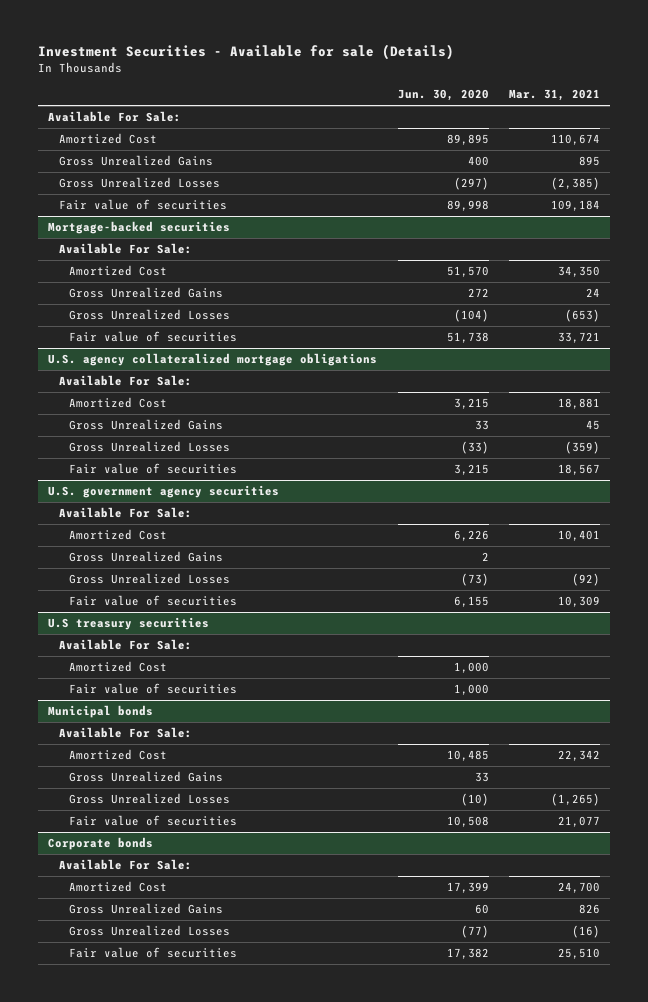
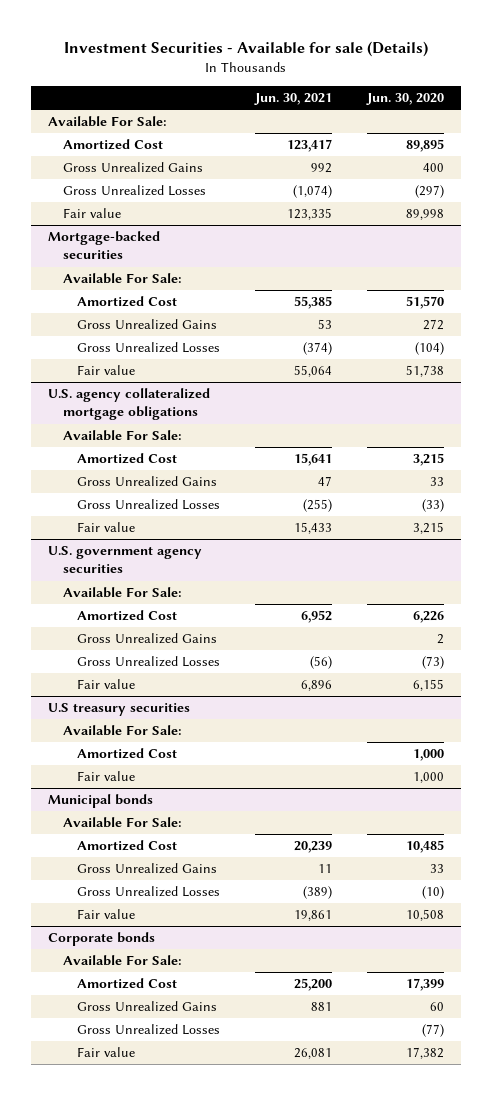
- | Jun. 30, 2020 | Mar. 31, 2021
+ | Jun. 30, 2021 | Jun. 30, 2020
- Fair value of securities | 89,998 | 109,184
+ Fair value | 123,335 | 89,998
@ Mortgage-backed securities
- Fair value of securities | 51,738 | 33,721
+ Fair value | 55,064 | 51,738
@ U.S. agency collateralized mortgage obligations
- Fair value of securities | 3,215 | 18,567
+ Fair value | 15,433 | 3,215
@ U.S. government agency securities
- Fair value of securities | 6,155 | 10,309
+ Fair value | 6,896 | 6,155
@ U.S treasury securities
- Fair value of securities | 1,000 |
+ Fair value | | 1,000
@ Municipal bonds
- Fair value of securities | 10,508 | 21,077
+ Fair value | 19,861 | 10,508
@ Corporate bonds
- Fair value of securities | 17,382 | 25,510
+ Fair value | 26,081 | 17,382

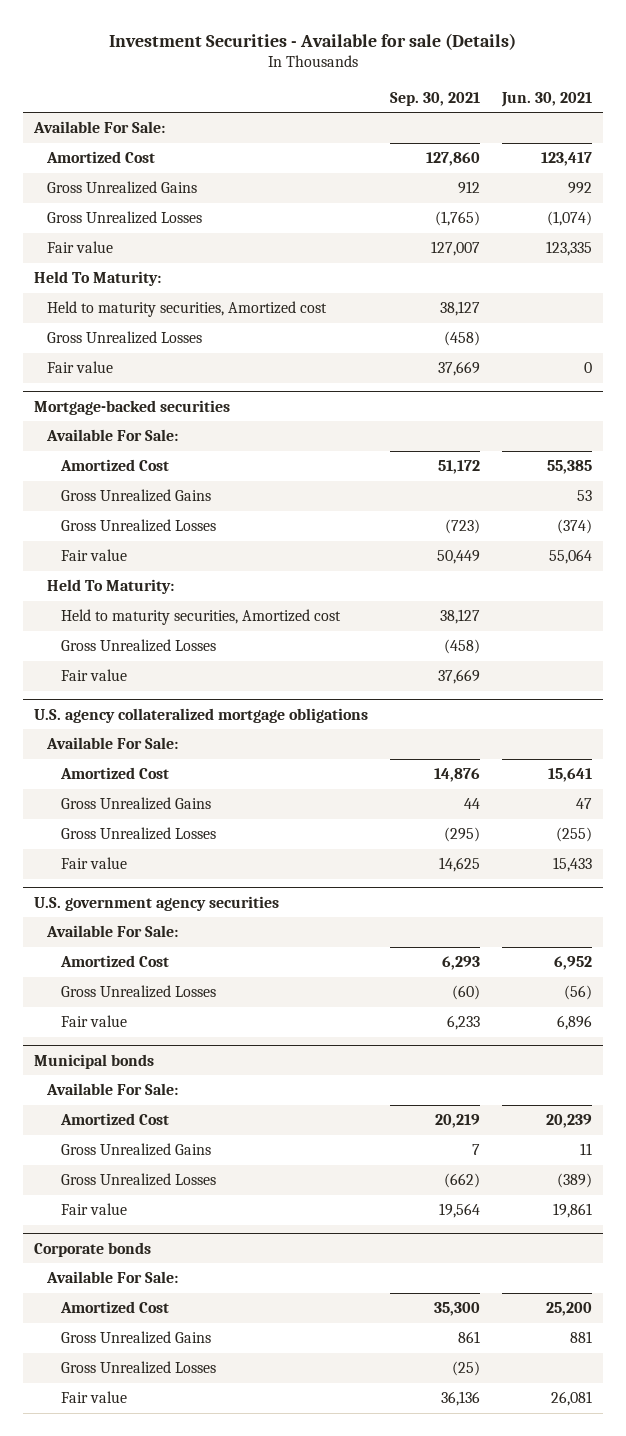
- | Jun. 30, 2021 | Jun. 30, 2020
+ | Sep. 30, 2021 | Jun. 30, 2021
+ Held To Maturity:
+ Held to maturity securities, Amortized cost | 38,127 |
+ Gross Unrealized Losses | (458) |
+ Fair value | 37,669 | 0
@ Mortgage-backed securities
+ Held To Maturity:
+ Held to maturity securities, Amortized cost | 38,127 |
+ Gross Unrealized Losses | (458) |
+ Fair value | 37,669 |
@ U.S. government agency securities
- Gross Unrealized Gains | | 2
- U.S treasury securities
- Available For Sale:
- Amortized Cost | | 1,000
- Fair value | | 1,000

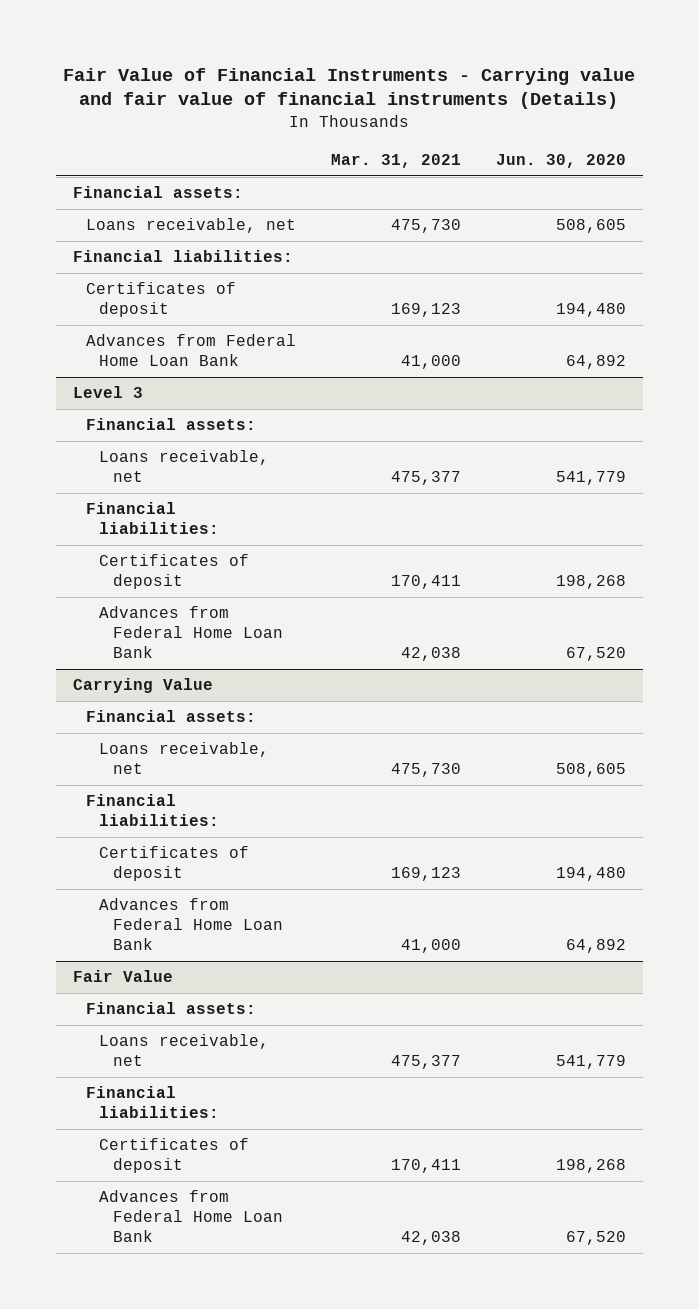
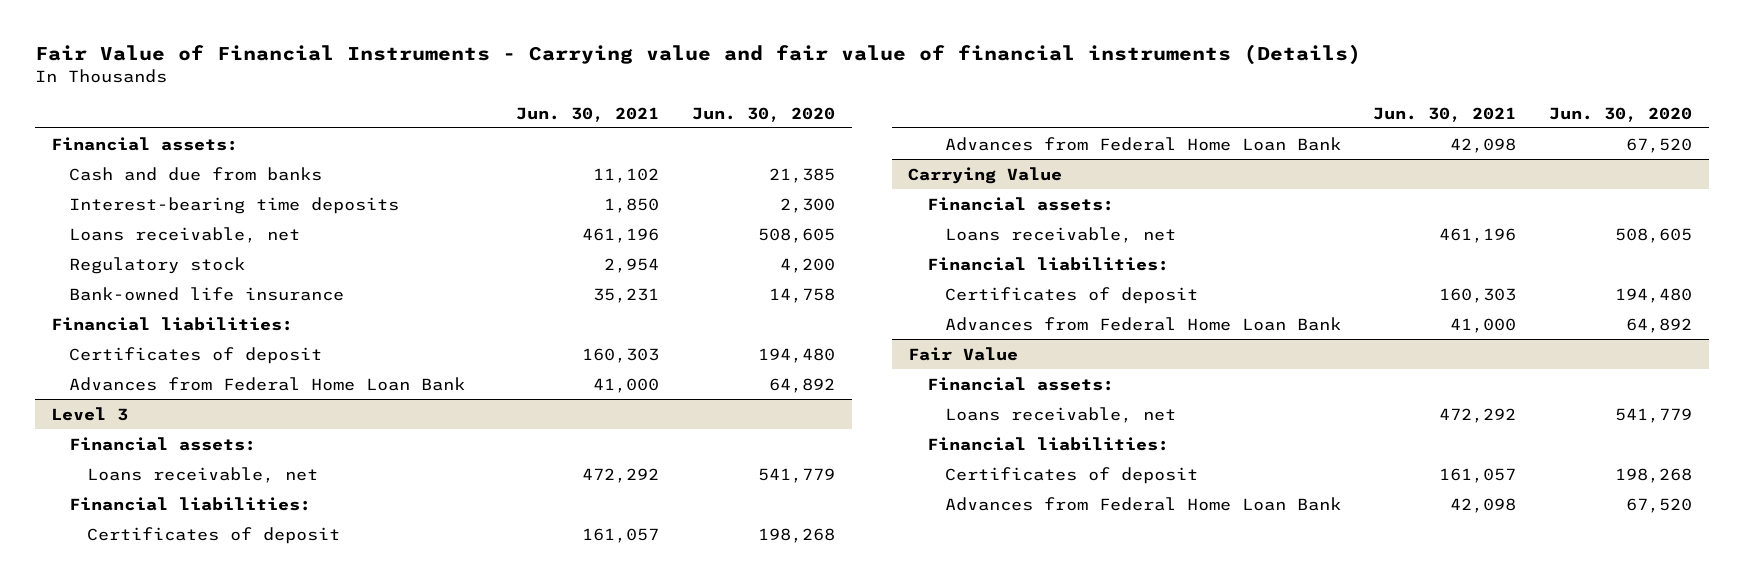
- | Mar. 31, 2021 | Jun. 30, 2020
+ | Jun. 30, 2021 | Jun. 30, 2020
+ Cash and due from banks | 11,102 | 21,385
+ Interest-bearing time deposits | 1,850 | 2,300
+ Regulatory stock | 2,954 | 4,200
+ Bank-owned life insurance | 35,231 | 14,758

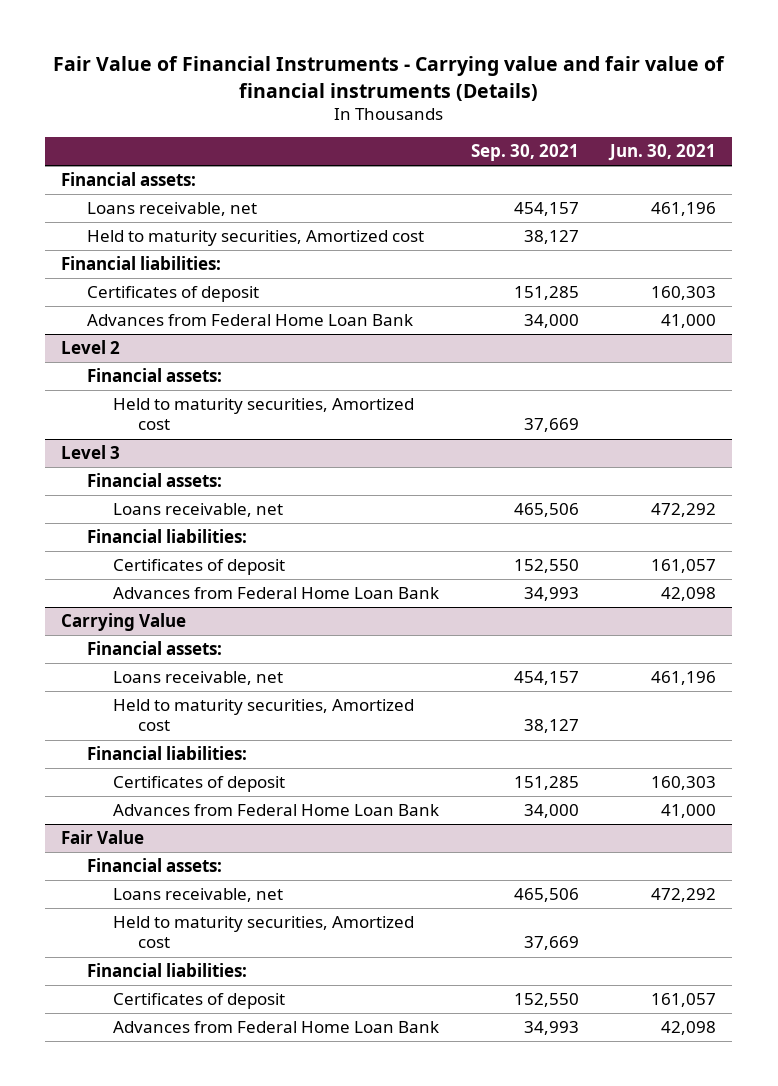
- | Jun. 30, 2021 | Jun. 30, 2020
+ | Sep. 30, 2021 | Jun. 30, 2021
- Cash and due from banks | 11,102 | 21,385
- Interest-bearing time deposits | 1,850 | 2,300
- Regulatory stock | 2,954 | 4,200
- Bank-owned life insurance | 35,231 | 14,758
+ Held to maturity securities, Amortized cost | 38,127 |
+ Level 2
+ Financial assets:
+ Held to maturity securities, Amortized cost | 37,669 |
@ Carrying Value
+ Held to maturity securities, Amortized cost | 38,127 |
@ Fair Value
+ Held to maturity securities, Amortized cost | 37,669 |

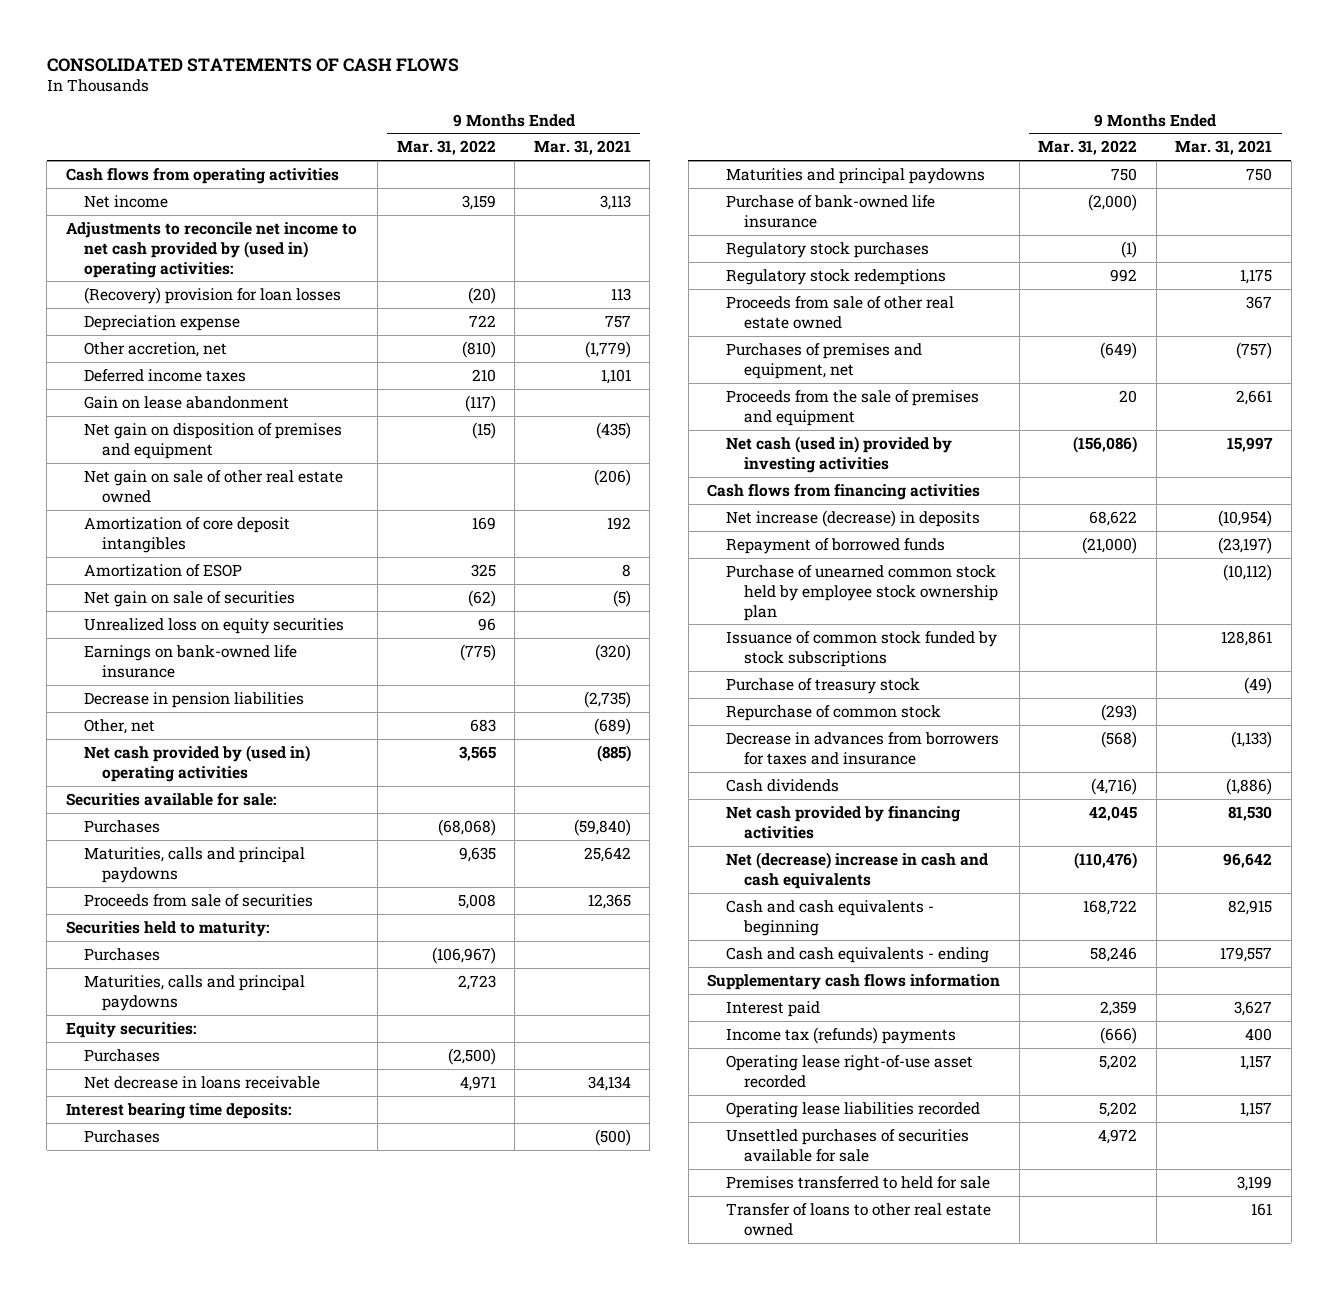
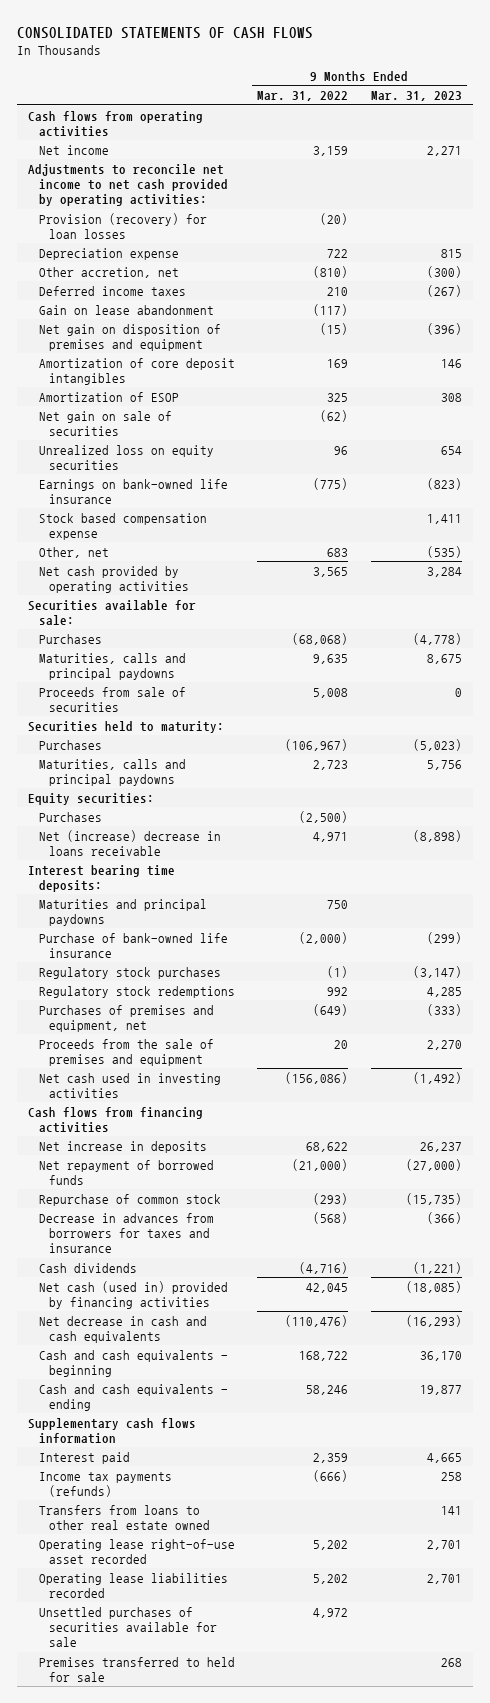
- | 9 Months Ended Mar. 31, 2022 | 9 Months Ended Mar. 31, 2021
+ | 9 Months Ended Mar. 31, 2022 | 9 Months Ended Mar. 31, 2023
- Adjustments to reconcile net income to net cash provided by (used in) operating activities:
- (Recovery) provision for loan losses | (20) | 113
+ Adjustments to reconcile net income to net cash provided by operating activities:
+ Provision (recovery) for loan losses | (20) |
- Net gain on sale of other real estate owned | | (206)
- Decrease in pension liabilities | | (2,735)
+ Stock based compensation expense | | 1,411
- Net cash provided by (used in) operating activities | 3,565 | (885)
+ Net cash provided by operating activities | 3,565 | 3,284
- Net decrease in loans receivable | 4,971 | 34,134
+ Net (increase) decrease in loans receivable | 4,971 | (8,898)
- Purchases | | (500)
- Proceeds from sale of other real estate owned | | 367
- Net cash (used in) provided by investing activities | (156,086) | 15,997
+ Net cash used in investing activities | (156,086) | (1,492)
- Net increase (decrease) in deposits | 68,622 | (10,954)
- Repayment of borrowed funds | (21,000) | (23,197)
- Purchase of unearned common stock held by employee stock ownership plan | | (10,112)
- Issuance of common stock funded by stock subscriptions | | 128,861
- Purchase of treasury stock | | (49)
+ Net increase in deposits | 68,622 | 26,237
+ Net repayment of borrowed funds | (21,000) | (27,000)
- Net cash provided by financing activities | 42,045 | 81,530
- Net (decrease) increase in cash and cash equivalents | (110,476) | 96,642
+ Net cash (used in) provided by financing activities | 42,045 | (18,085)
+ Net decrease in cash and cash equivalents | (110,476) | (16,293)
- Income tax (refunds) payments | (666) | 400
+ Income tax payments (refunds) | (666) | 258
+ Transfers from loans to other real estate owned | | 141
- Transfer of loans to other real estate owned | | 161

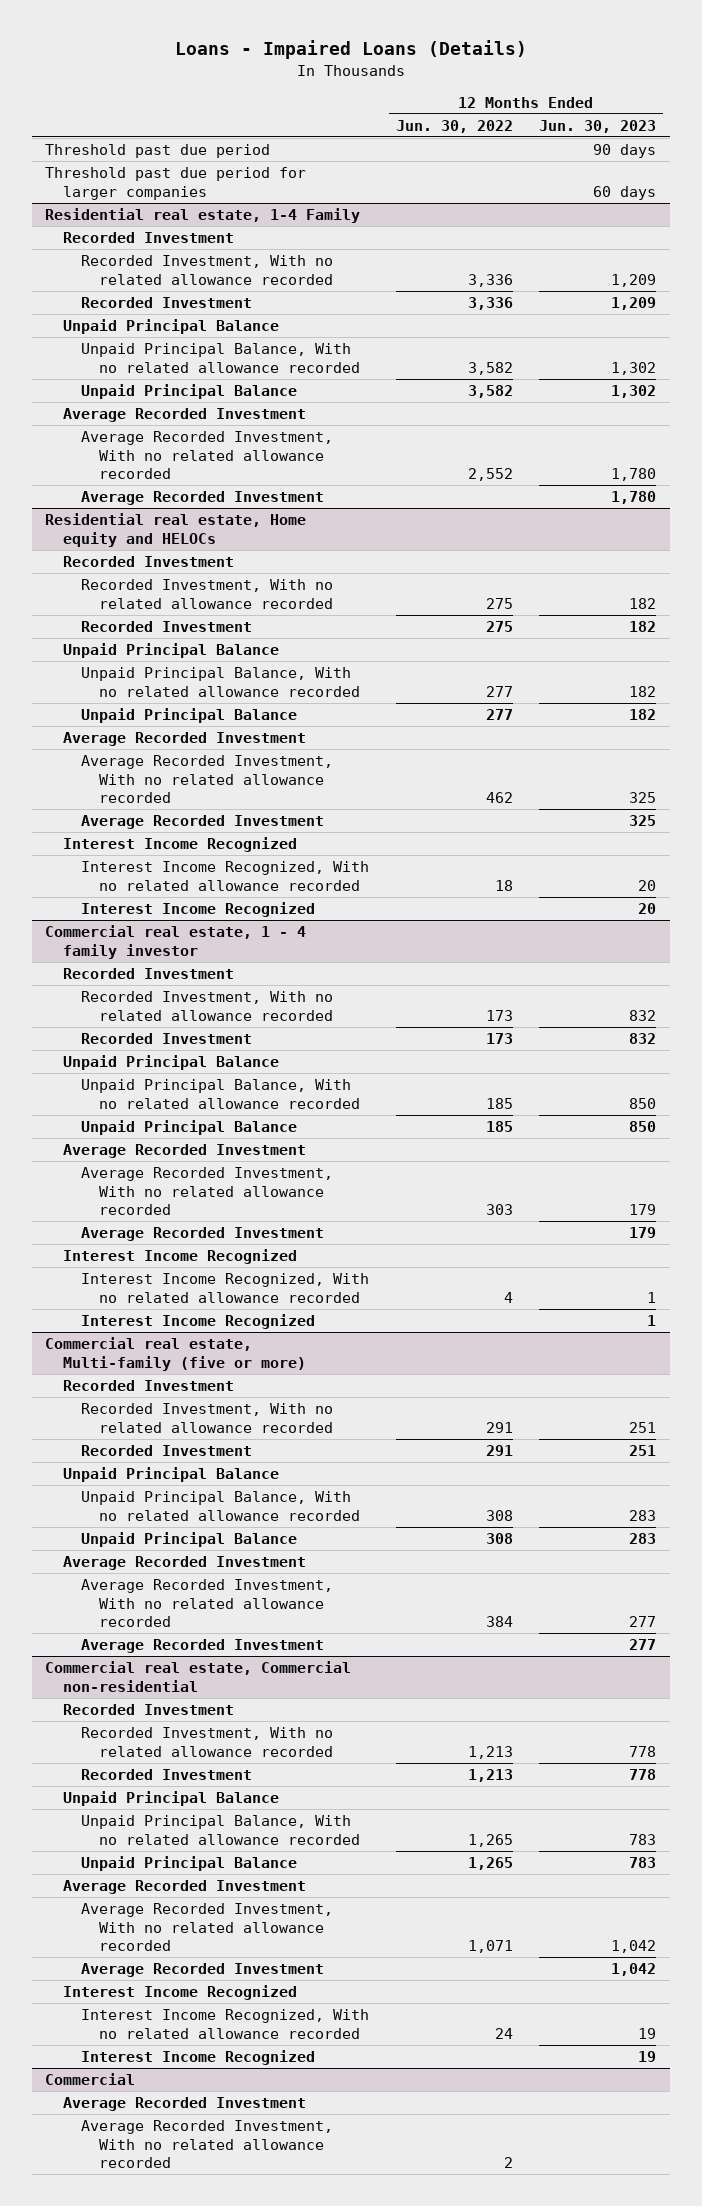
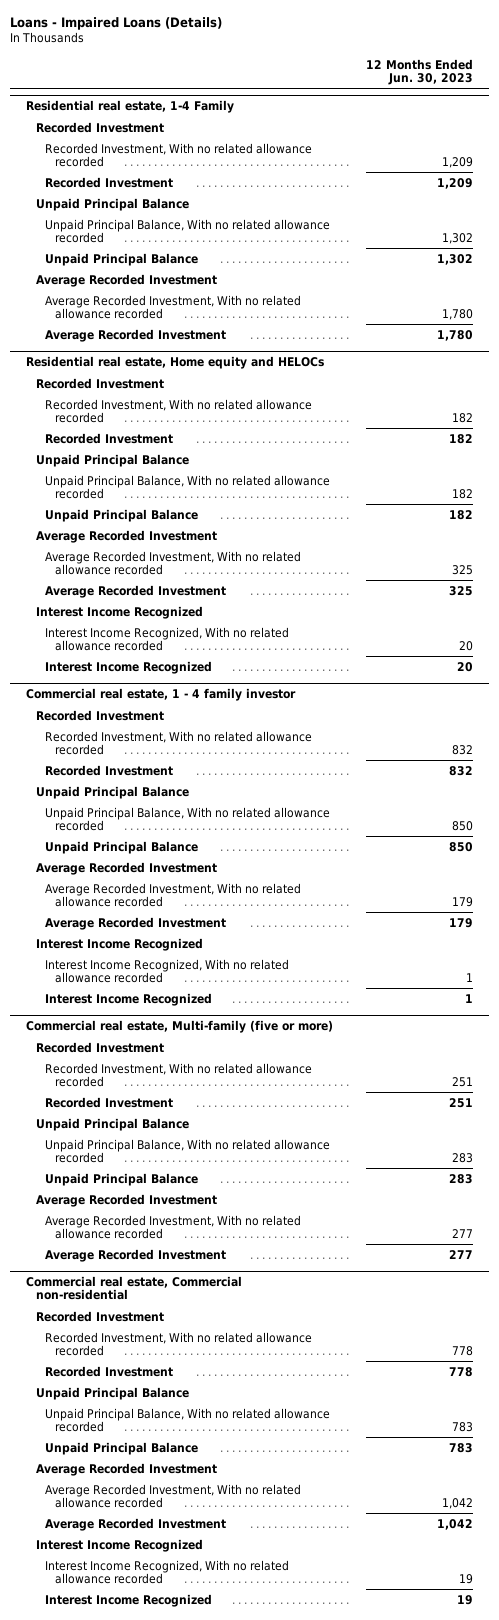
- | 12 Months Ended Jun. 30, 2022 | 12 Months Ended Jun. 30, 2023
+ | 12 Months Ended Jun. 30, 2023
- Threshold past due period | | 90 days
- Threshold past due period for larger companies | | 60 days
- Commercial
- Average Recorded Investment
- Average Recorded Investment, With no related allowance recorded | 2 |

